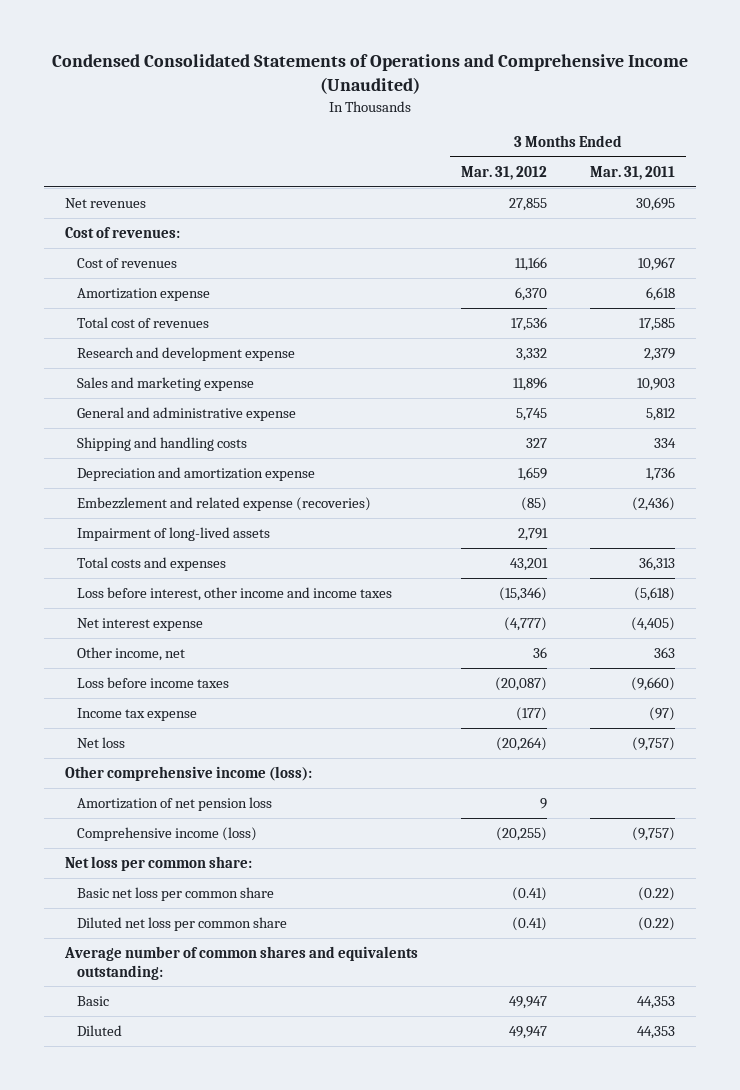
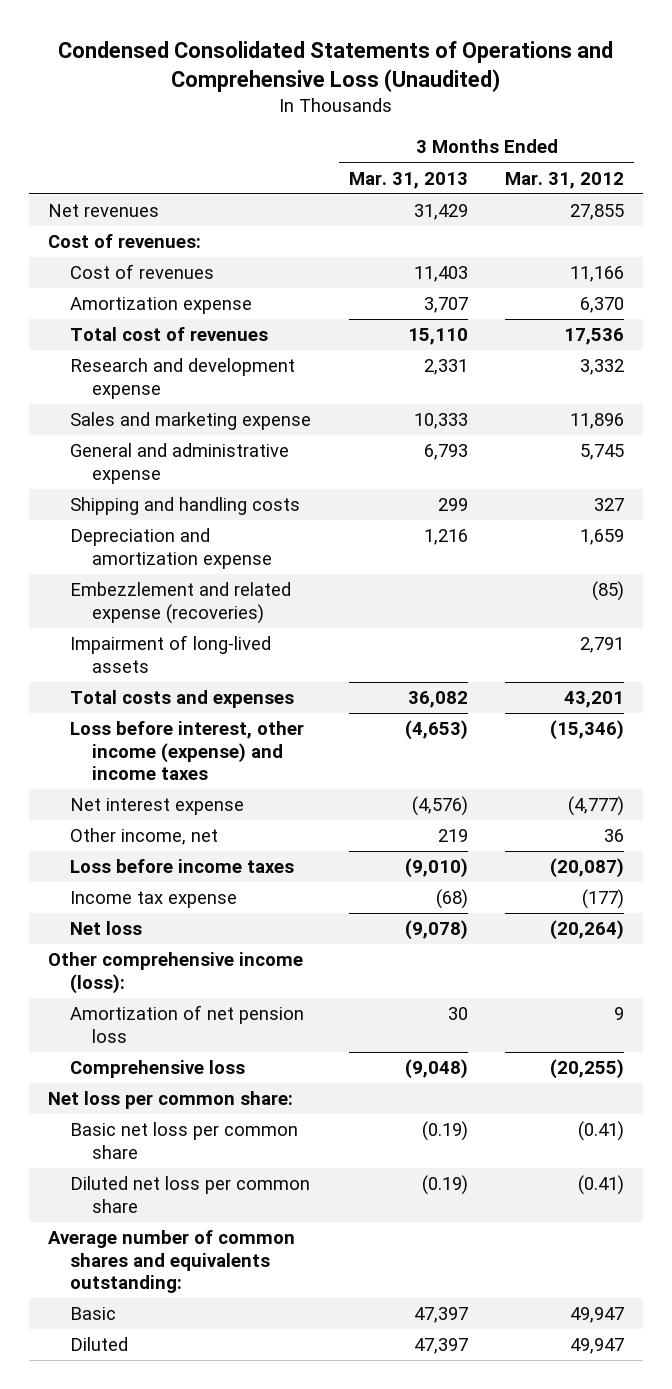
- Condensed Consolidated Statements of Operations and Comprehensive Income (Unaudited)
+ Condensed Consolidated Statements of Operations and Comprehensive Loss (Unaudited)
- | 3 Months Ended Mar. 31, 2012 | 3 Months Ended Mar. 31, 2011
+ | 3 Months Ended Mar. 31, 2013 | 3 Months Ended Mar. 31, 2012
- Loss before interest, other income and income taxes | (15,346) | (5,618)
+ Loss before interest, other income (expense) and income taxes | (4,653) | (15,346)
- Comprehensive income (loss) | (20,255) | (9,757)
+ Comprehensive loss | (9,048) | (20,255)

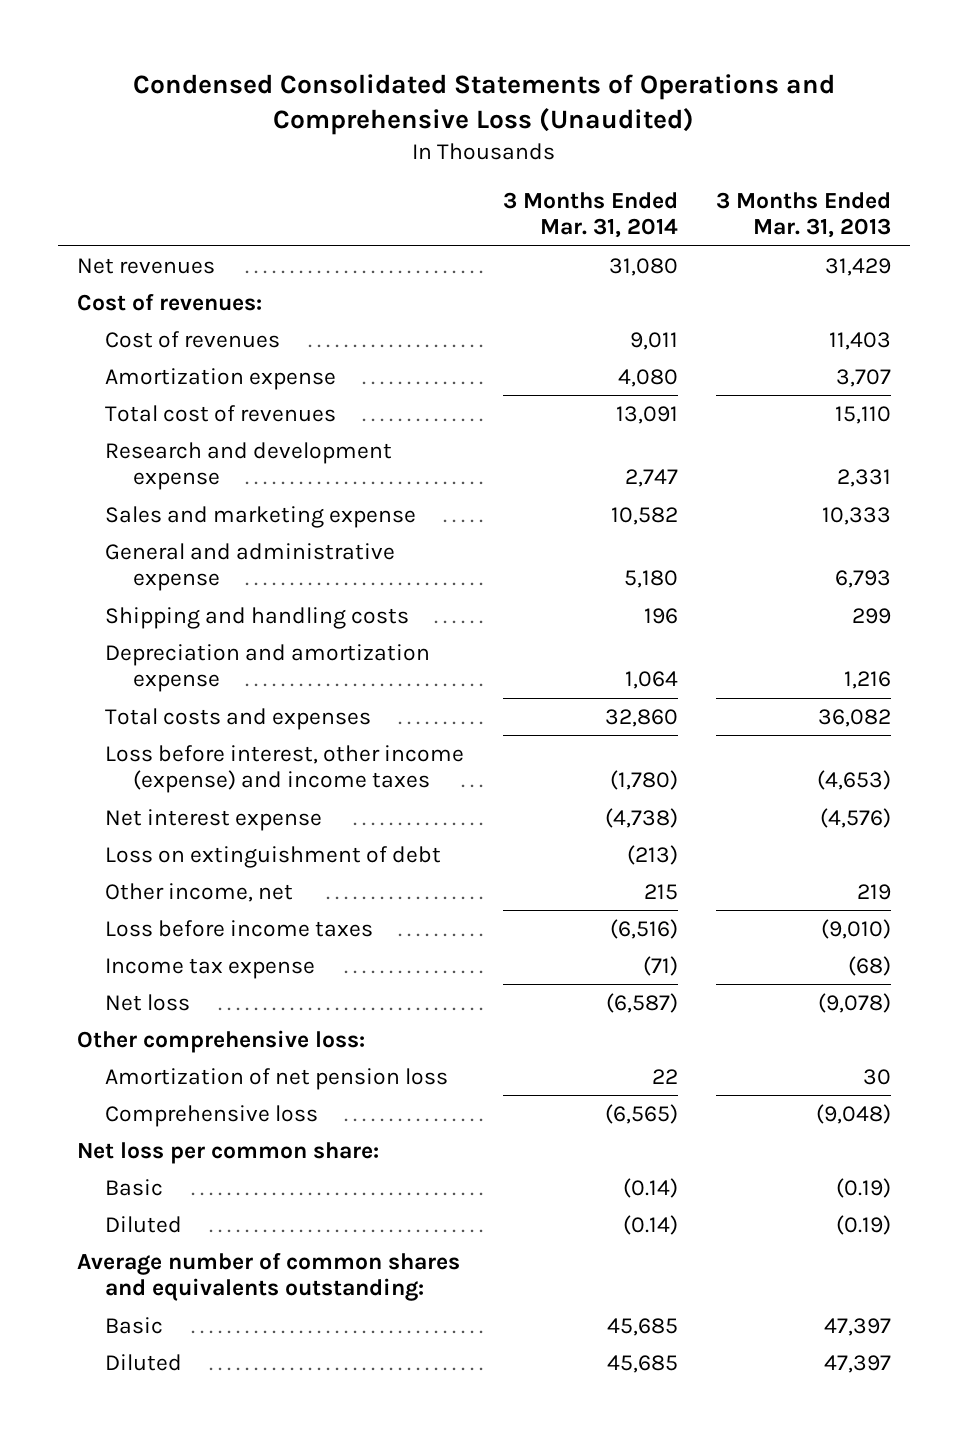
- | 3 Months Ended Mar. 31, 2013 | 3 Months Ended Mar. 31, 2012
+ | 3 Months Ended Mar. 31, 2014 | 3 Months Ended Mar. 31, 2013
- Embezzlement and related expense (recoveries) | | (85)
- Impairment of long-lived assets | | 2,791
+ Loss on extinguishment of debt | (213) |
- Other comprehensive income (loss):
+ Other comprehensive loss:
- Basic net loss per common share | (0.19) | (0.41)
- Diluted net loss per common share | (0.19) | (0.41)
+ Basic | (0.14) | (0.19)
+ Diluted | (0.14) | (0.19)

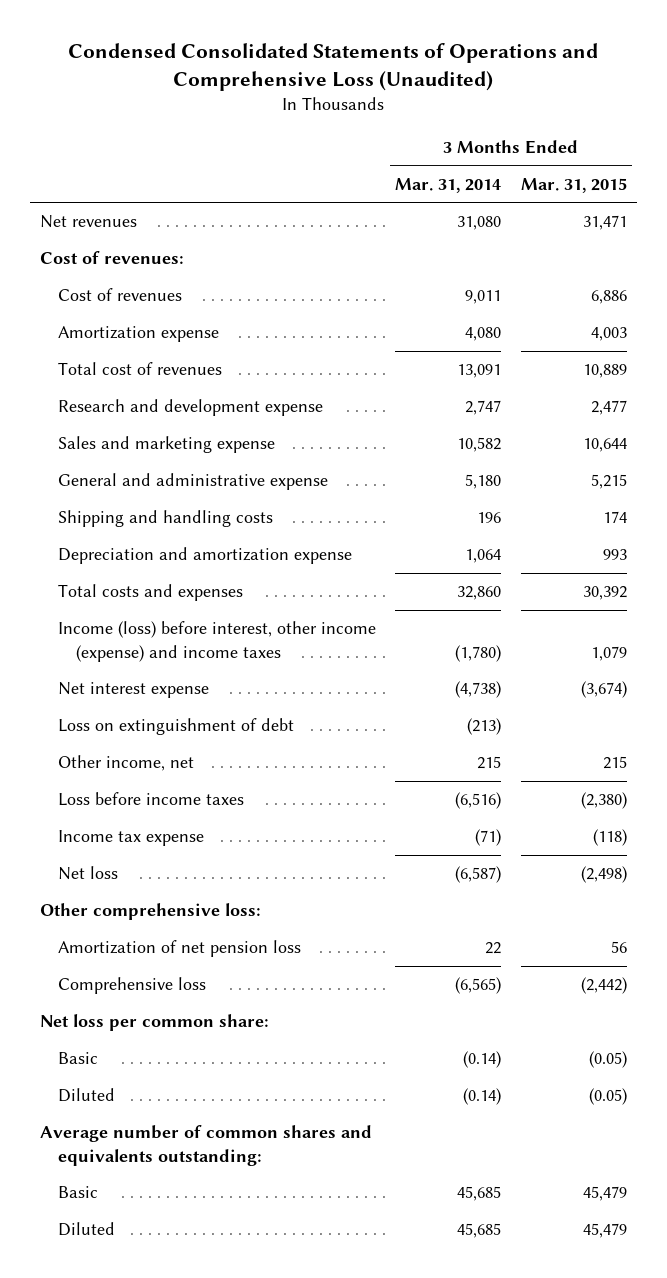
- | 3 Months Ended Mar. 31, 2014 | 3 Months Ended Mar. 31, 2013
+ | 3 Months Ended Mar. 31, 2014 | 3 Months Ended Mar. 31, 2015
- Loss before interest, other income (expense) and income taxes | (1,780) | (4,653)
+ Income (loss) before interest, other income (expense) and income taxes | (1,780) | 1,079

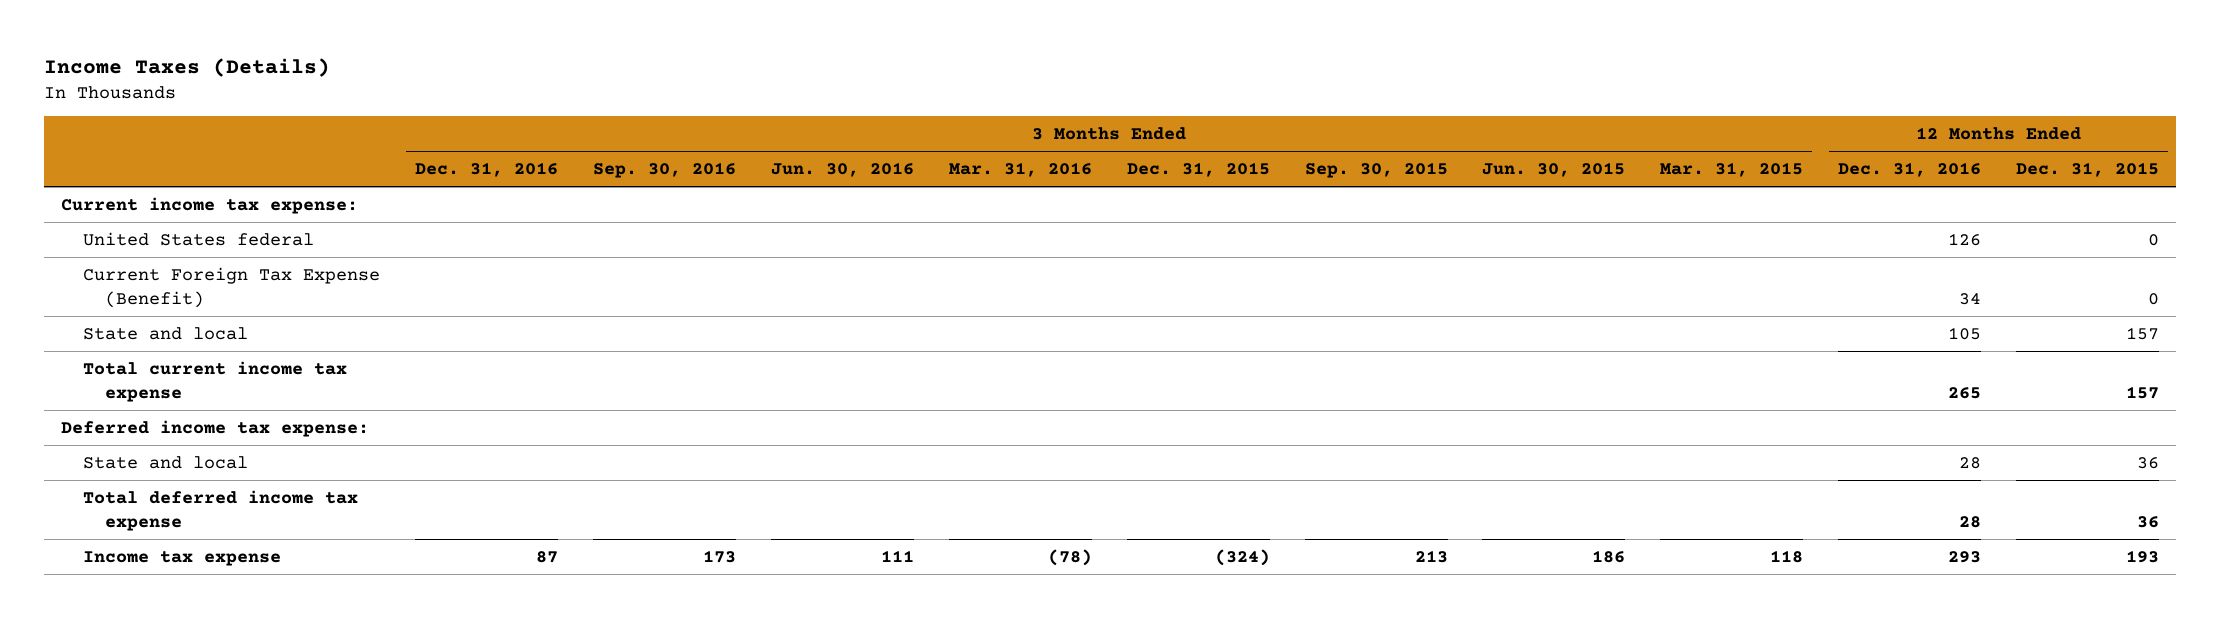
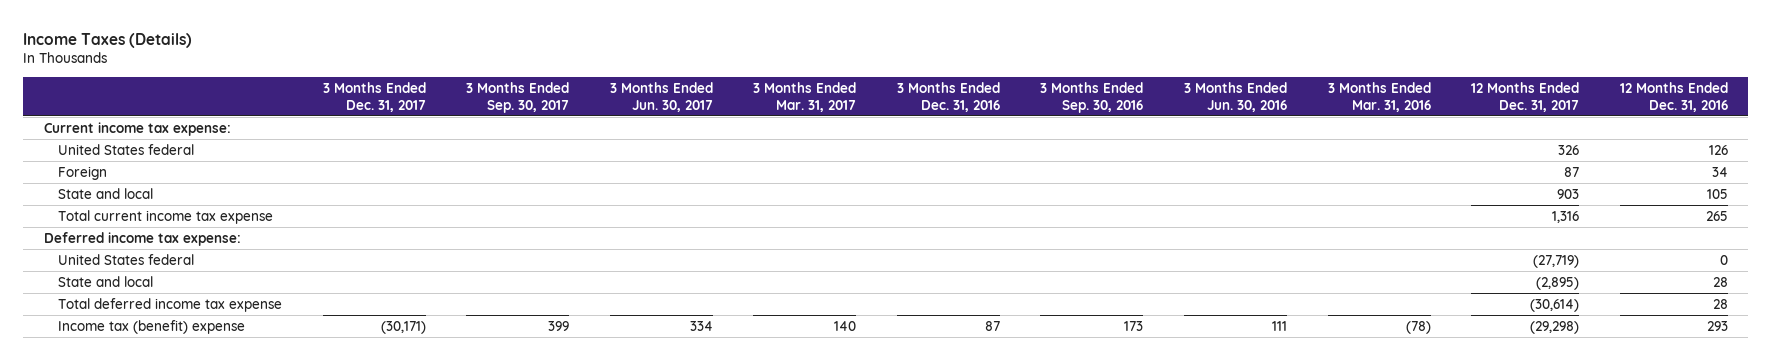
- | 3 Months Ended Dec. 31, 2016 | 3 Months Ended Sep. 30, 2016 | 3 Months Ended Jun. 30, 2016 | 3 Months Ended Mar. 31, 2016 | 3 Months Ended Dec. 31, 2015 | 3 Months Ended Sep. 30, 2015 | 3 Months Ended Jun. 30, 2015 | 3 Months Ended Mar. 31, 2015 | 12 Months Ended Dec. 31, 2016 | 12 Months Ended Dec. 31, 2015
+ | 3 Months Ended Dec. 31, 2017 | 3 Months Ended Sep. 30, 2017 | 3 Months Ended Jun. 30, 2017 | 3 Months Ended Mar. 31, 2017 | 3 Months Ended Dec. 31, 2016 | 3 Months Ended Sep. 30, 2016 | 3 Months Ended Jun. 30, 2016 | 3 Months Ended Mar. 31, 2016 | 12 Months Ended Dec. 31, 2017 | 12 Months Ended Dec. 31, 2016
- Current Foreign Tax Expense (Benefit) | | | | | | | | | 34 | 0
+ Foreign | | | | | | | | | 87 | 34
+ United States federal | | | | | | | | | (27,719) | 0
- Income tax expense | 87 | 173 | 111 | (78) | (324) | 213 | 186 | 118 | 293 | 193
+ Income tax (benefit) expense | (30,171) | 399 | 334 | 140 | 87 | 173 | 111 | (78) | (29,298) | 293

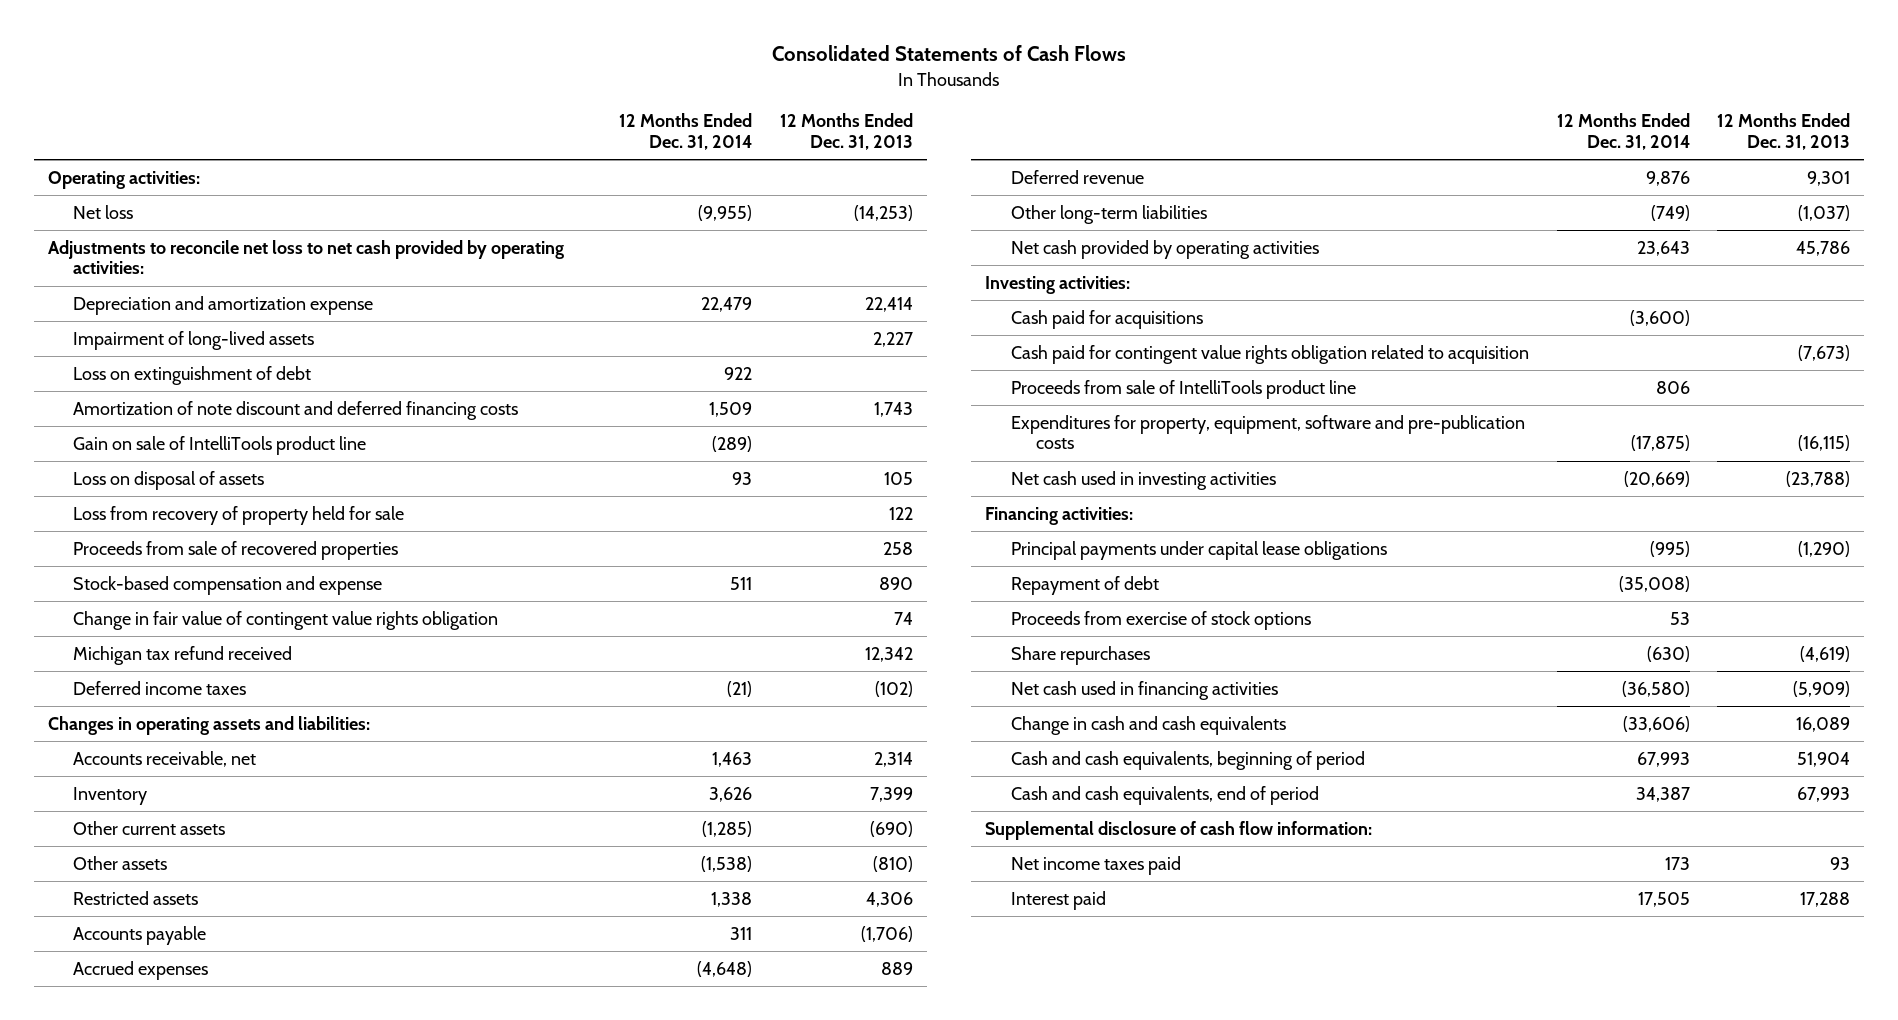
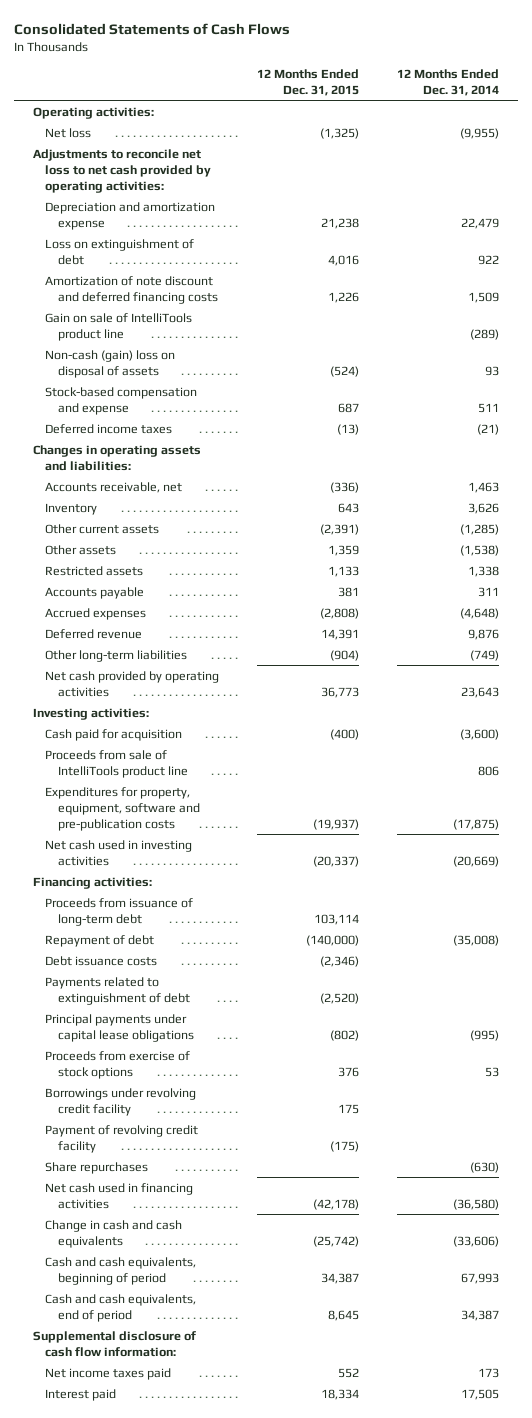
- | 12 Months Ended Dec. 31, 2014 | 12 Months Ended Dec. 31, 2013
+ | 12 Months Ended Dec. 31, 2015 | 12 Months Ended Dec. 31, 2014
- Impairment of long-lived assets | | 2,227
- Loss on disposal of assets | 93 | 105
- Loss from recovery of property held for sale | | 122
- Proceeds from sale of recovered properties | | 258
+ Non-cash (gain) loss on disposal of assets | (524) | 93
- Change in fair value of contingent value rights obligation | | 74
- Michigan tax refund received | | 12,342
- Cash paid for acquisitions | (3,600) |
- Cash paid for contingent value rights obligation related to acquisition | | (7,673)
+ Cash paid for acquisition | (400) | (3,600)
+ Proceeds from issuance of long-term debt | 103,114 |
+ Debt issuance costs | (2,346) |
+ Payments related to extinguishment of debt | (2,520) |
moved down: Principal payments under capital lease obligations | (802) | (995)
+ Borrowings under revolving credit facility | 175 |
+ Payment of revolving credit facility | (175) |

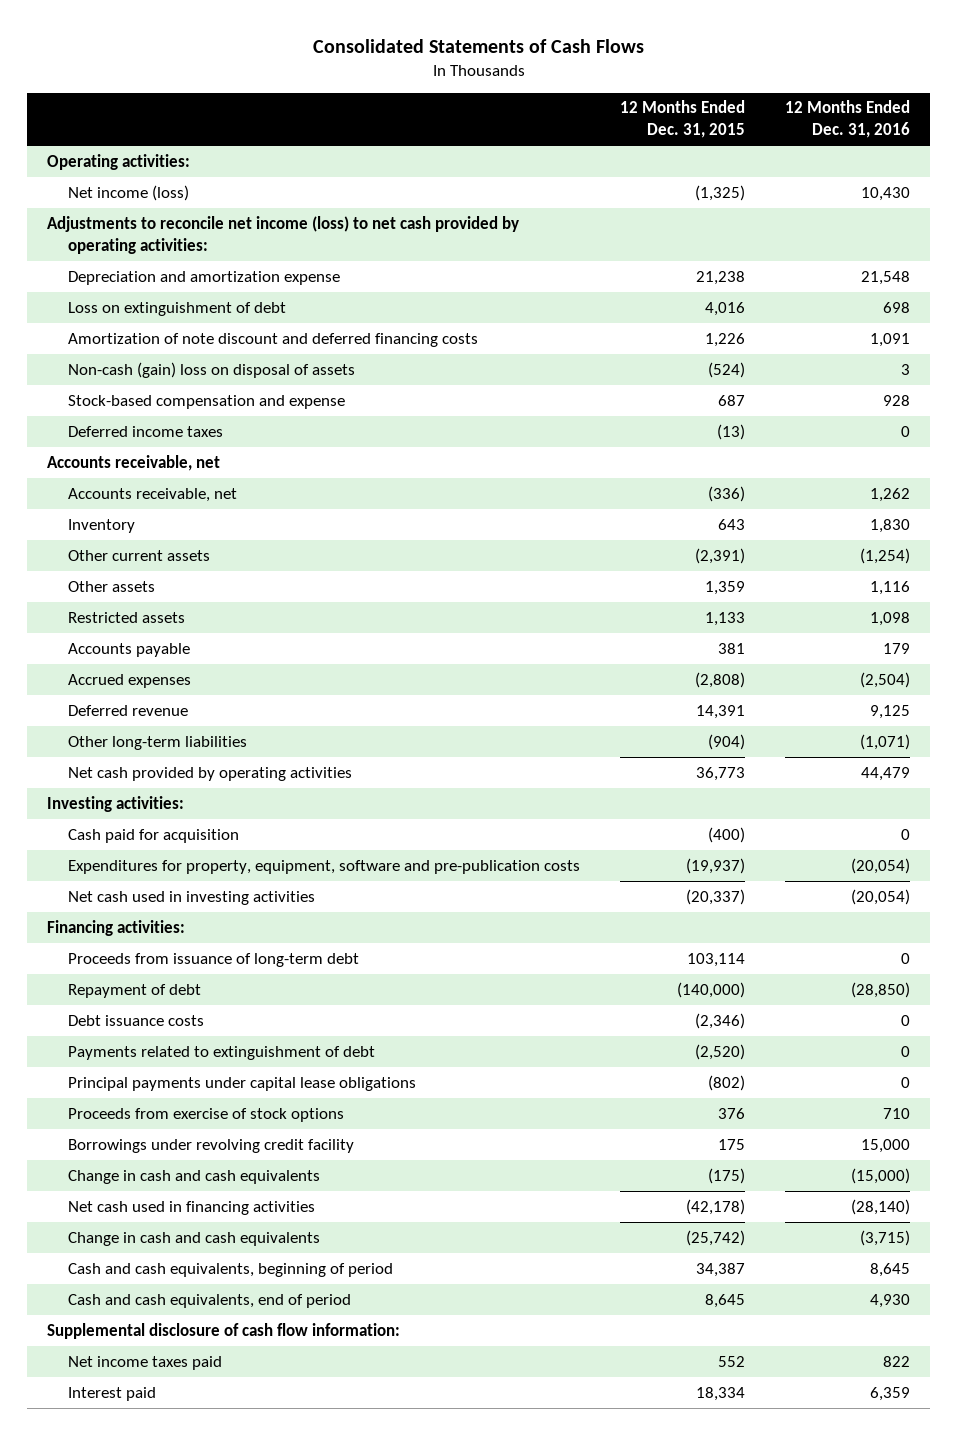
- | 12 Months Ended Dec. 31, 2015 | 12 Months Ended Dec. 31, 2014
+ | 12 Months Ended Dec. 31, 2015 | 12 Months Ended Dec. 31, 2016
- Net loss | (1,325) | (9,955)
- Adjustments to reconcile net loss to net cash provided by operating activities:
+ Net income (loss) | (1,325) | 10,430
+ Adjustments to reconcile net income (loss) to net cash provided by operating activities:
- Gain on sale of IntelliTools product line | | (289)
- Changes in operating assets and liabilities:
+ Accounts receivable, net
- Proceeds from sale of IntelliTools product line | | 806
- Payment of revolving credit facility | (175) |
- Share repurchases | | (630)
+ Change in cash and cash equivalents | (175) | (15,000)

